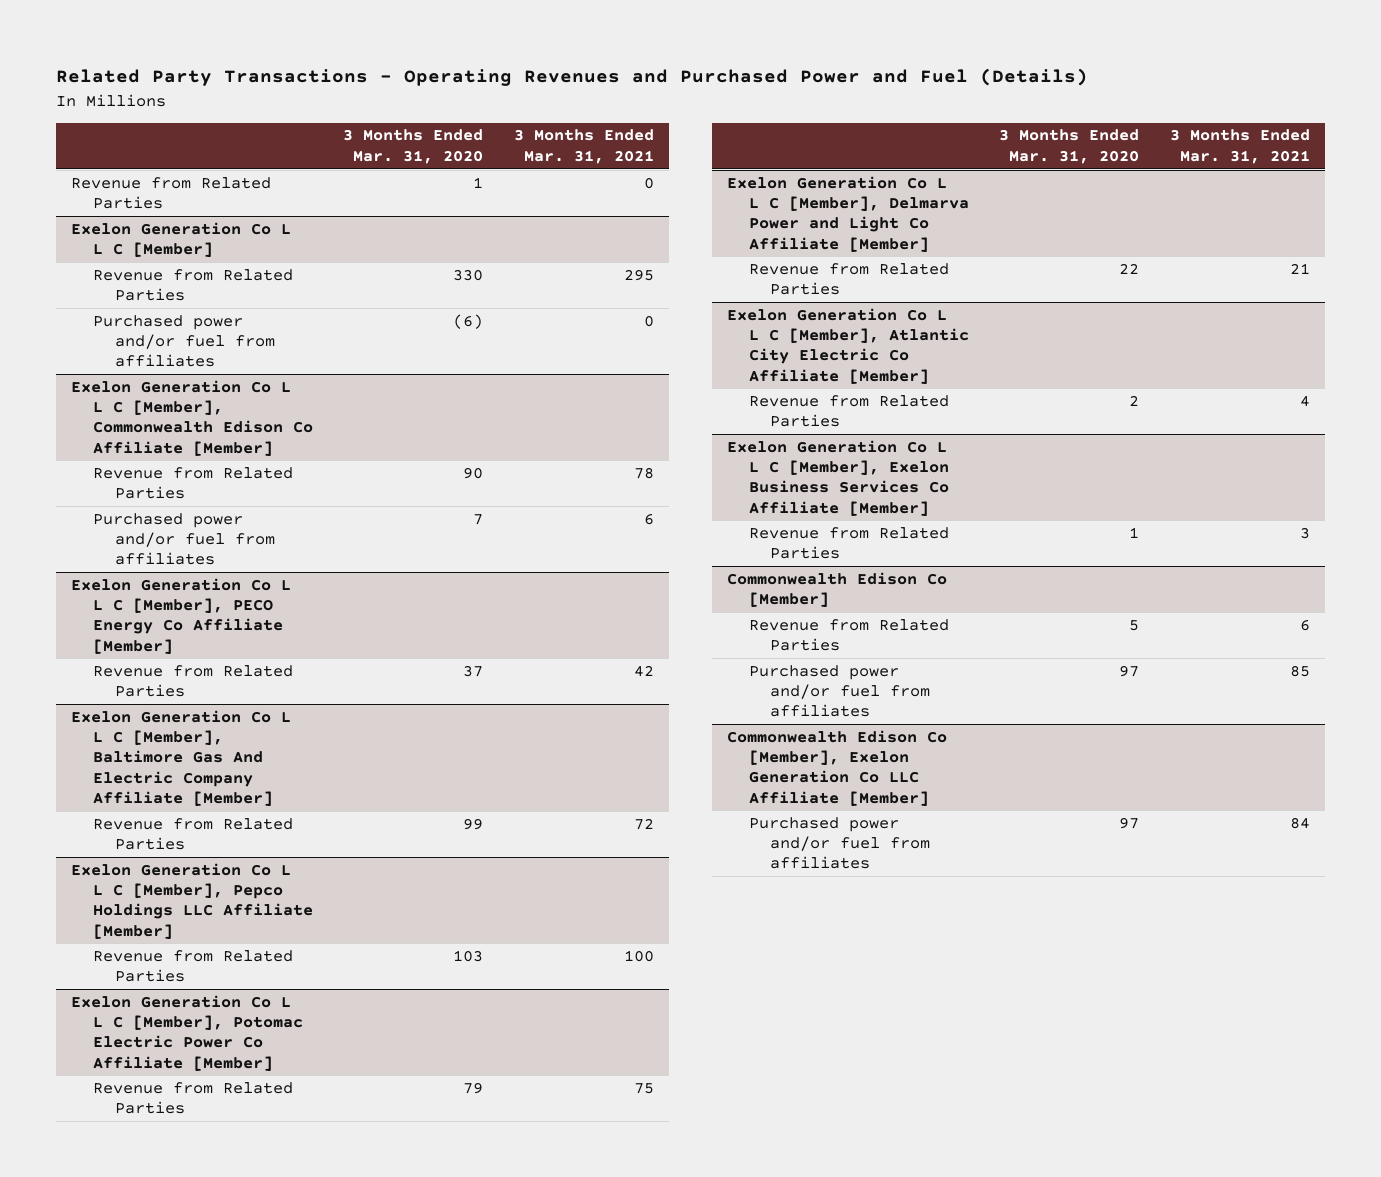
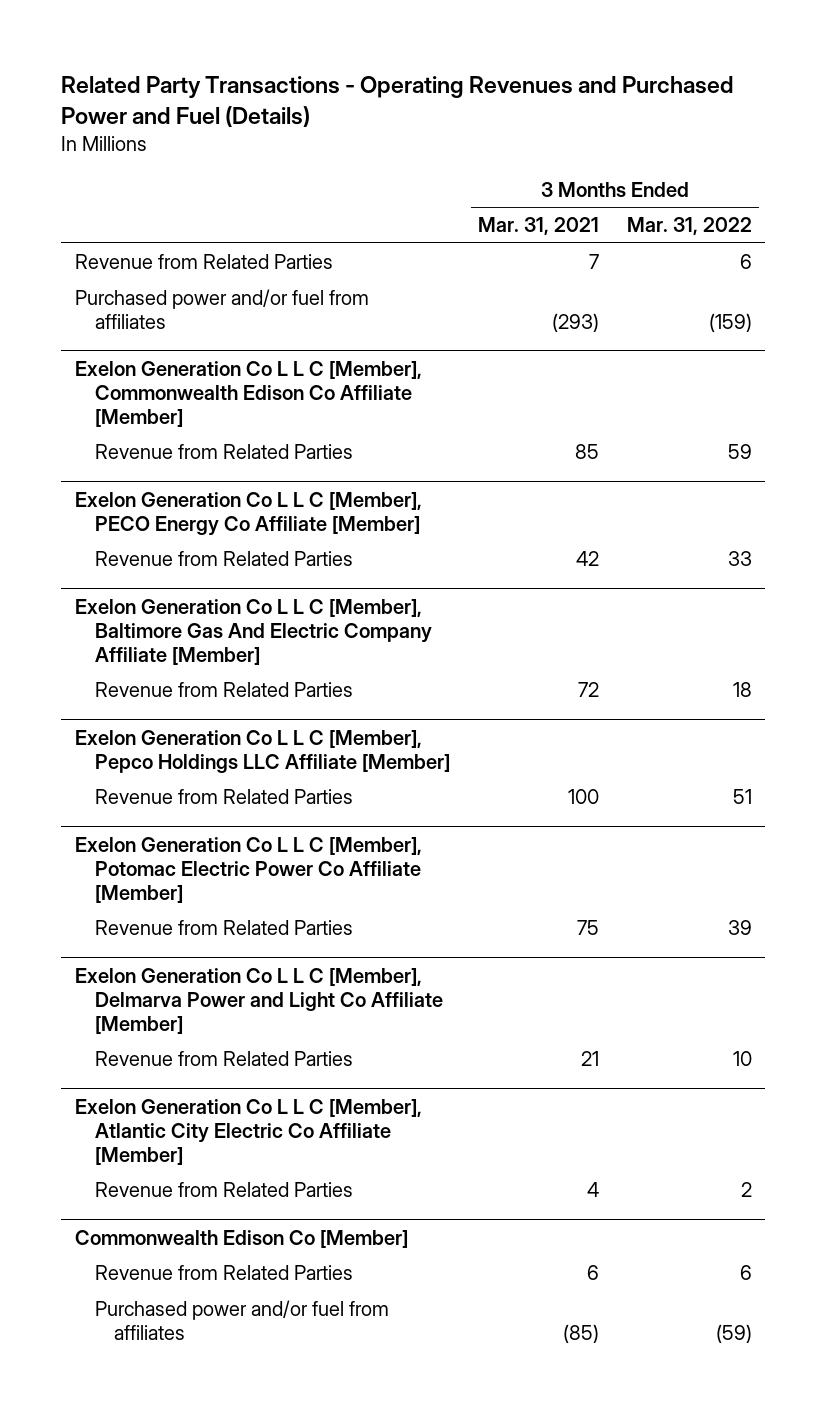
- | 3 Months Ended Mar. 31, 2020 | 3 Months Ended Mar. 31, 2021
+ | 3 Months Ended Mar. 31, 2021 | 3 Months Ended Mar. 31, 2022
- Revenue from Related Parties | 1 | 0
- Exelon Generation Co L L C [Member]
- Revenue from Related Parties | 330 | 295
- Purchased power and/or fuel from affiliates | (6) | 0
+ Revenue from Related Parties | 7 | 6
+ Purchased power and/or fuel from affiliates | (293) | (159)
@ Exelon Generation Co L L C [Member], Commonwealth Edison Co Affiliate [Member]
- Revenue from Related Parties | 90 | 78
- Purchased power and/or fuel from affiliates | 7 | 6
+ Revenue from Related Parties | 85 | 59
- Exelon Generation Co L L C [Member], Exelon Business Services Co Affiliate [Member]
- Revenue from Related Parties | 1 | 3
@ Commonwealth Edison Co [Member]
- Purchased power and/or fuel from affiliates | 97 | 85
- Commonwealth Edison Co [Member], Exelon Generation Co LLC Affiliate [Member]
- Purchased power and/or fuel from affiliates | 97 | 84
@ Commonwealth Edison Co [Member]
+ Purchased power and/or fuel from affiliates | (85) | (59)

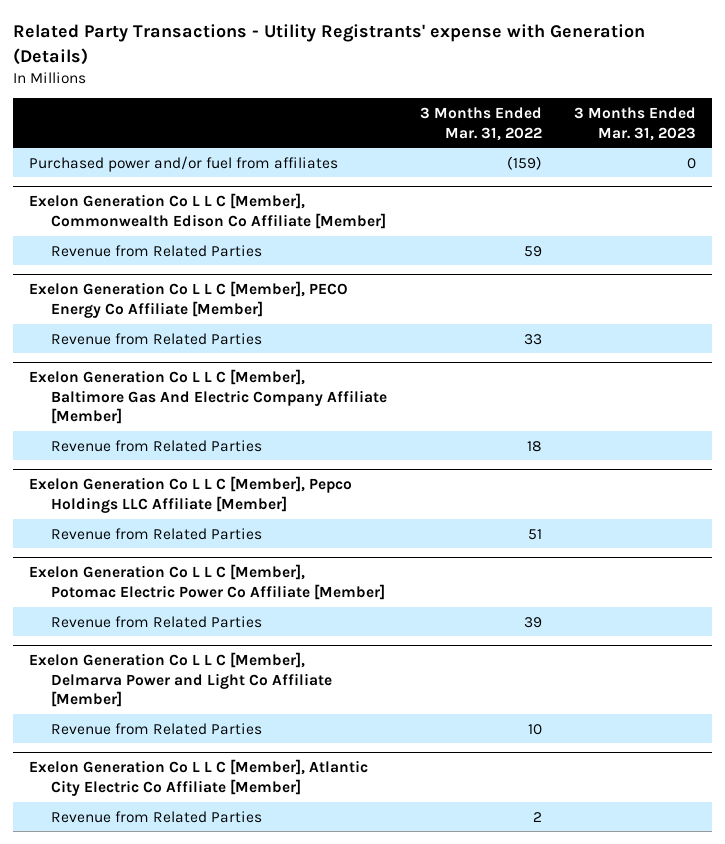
- Related Party Transactions - Operating Revenues and Purchased Power and Fuel (Details)
+ Related Party Transactions - Utility Registrants' expense with Generation (Details)
- | 3 Months Ended Mar. 31, 2021 | 3 Months Ended Mar. 31, 2022
+ | 3 Months Ended Mar. 31, 2022 | 3 Months Ended Mar. 31, 2023
- Revenue from Related Parties | 7 | 6
- Commonwealth Edison Co [Member]
- Revenue from Related Parties | 6 | 6
- Purchased power and/or fuel from affiliates | (85) | (59)

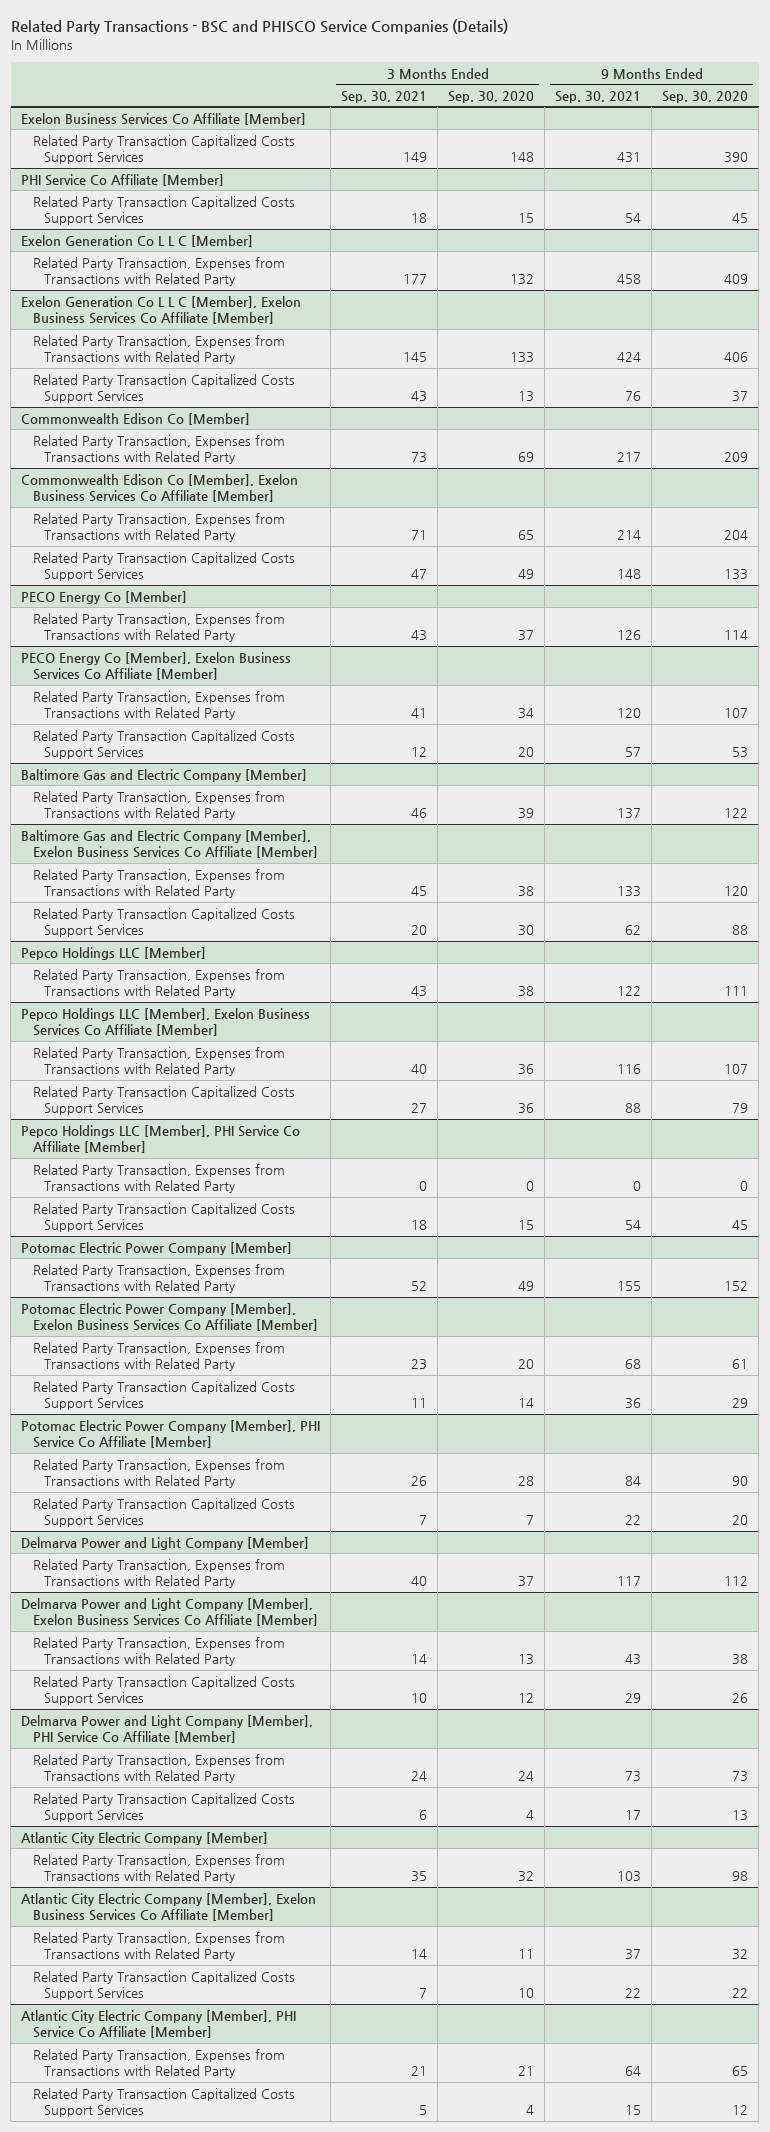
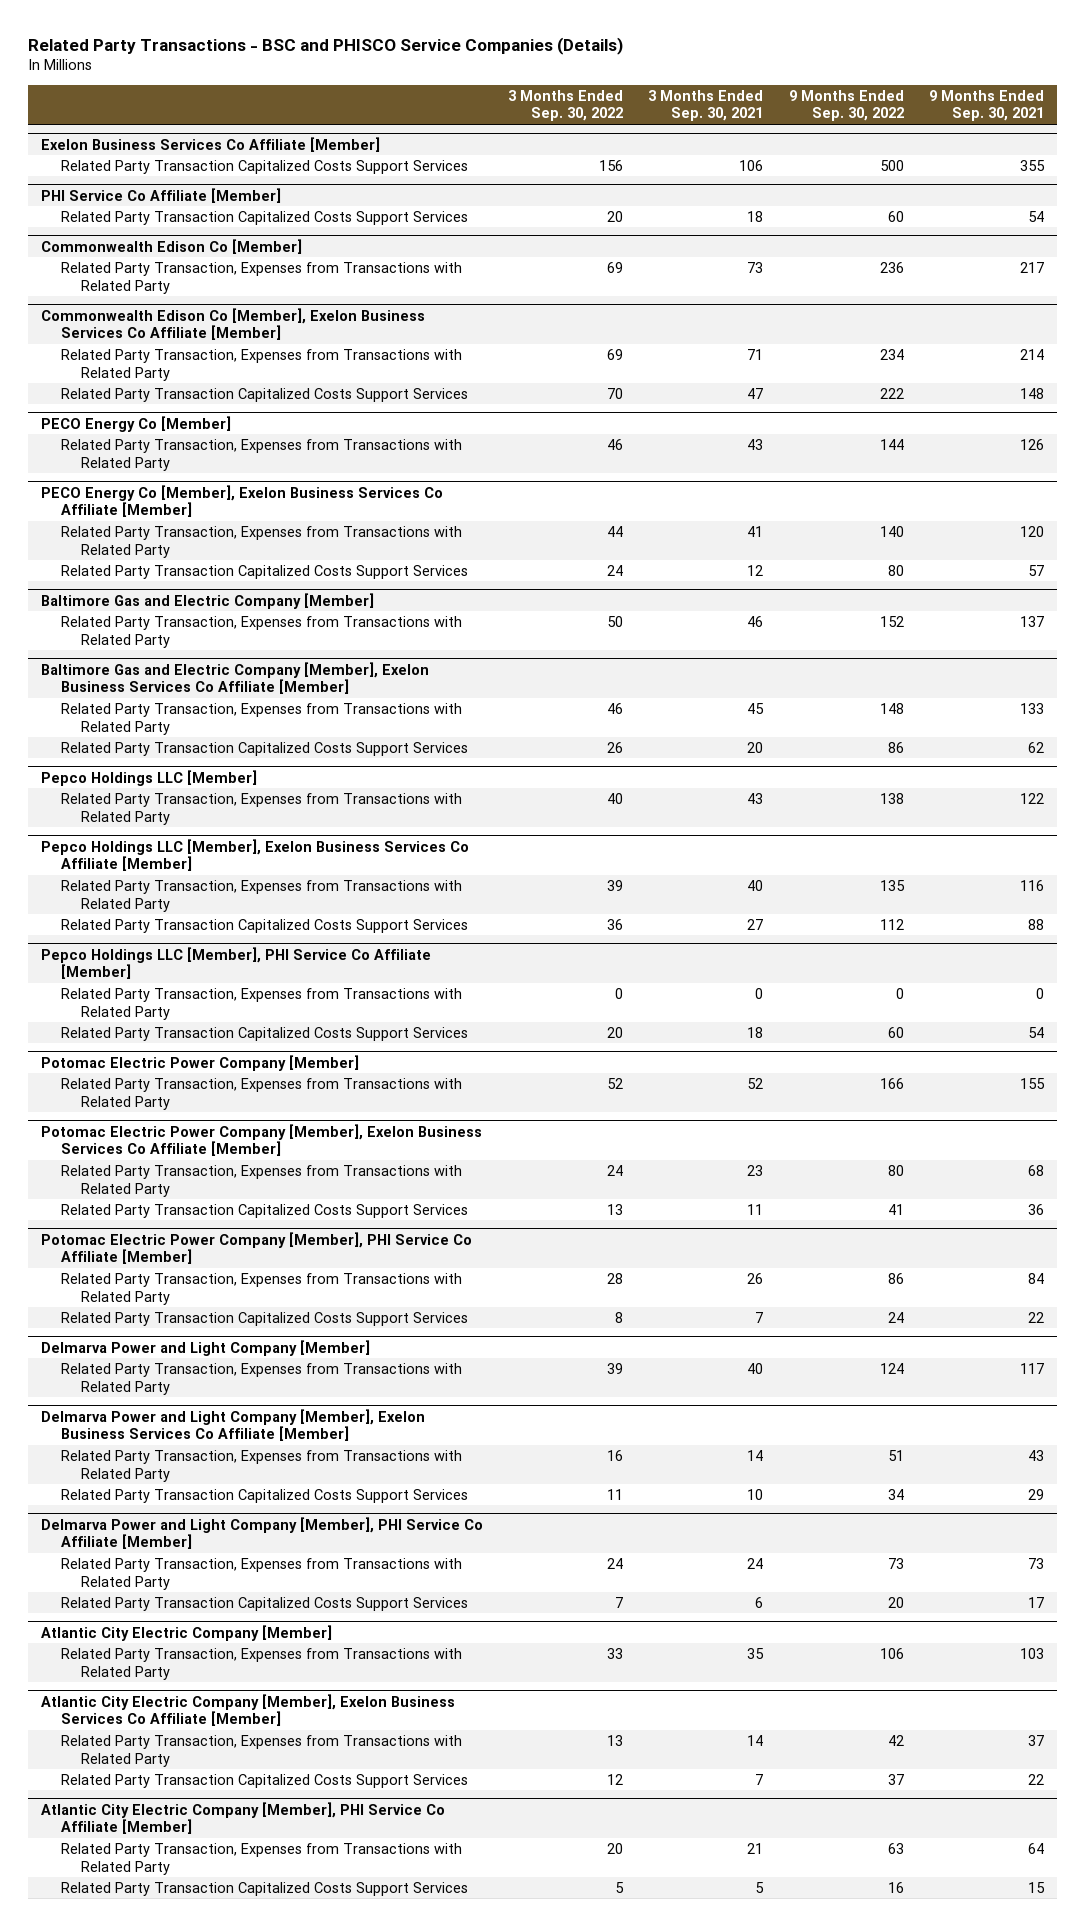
- | 3 Months Ended Sep. 30, 2021 | 3 Months Ended Sep. 30, 2020 | 9 Months Ended Sep. 30, 2021 | 9 Months Ended Sep. 30, 2020
+ | 3 Months Ended Sep. 30, 2022 | 3 Months Ended Sep. 30, 2021 | 9 Months Ended Sep. 30, 2022 | 9 Months Ended Sep. 30, 2021
@ Exelon Business Services Co Affiliate [Member]
- Related Party Transaction Capitalized Costs Support Services | 149 | 148 | 431 | 390
+ Related Party Transaction Capitalized Costs Support Services | 156 | 106 | 500 | 355
- Exelon Generation Co L L C [Member]
- Related Party Transaction, Expenses from Transactions with Related Party | 177 | 132 | 458 | 409
- Exelon Generation Co L L C [Member], Exelon Business Services Co Affiliate [Member]
- Related Party Transaction, Expenses from Transactions with Related Party | 145 | 133 | 424 | 406
- Related Party Transaction Capitalized Costs Support Services | 43 | 13 | 76 | 37

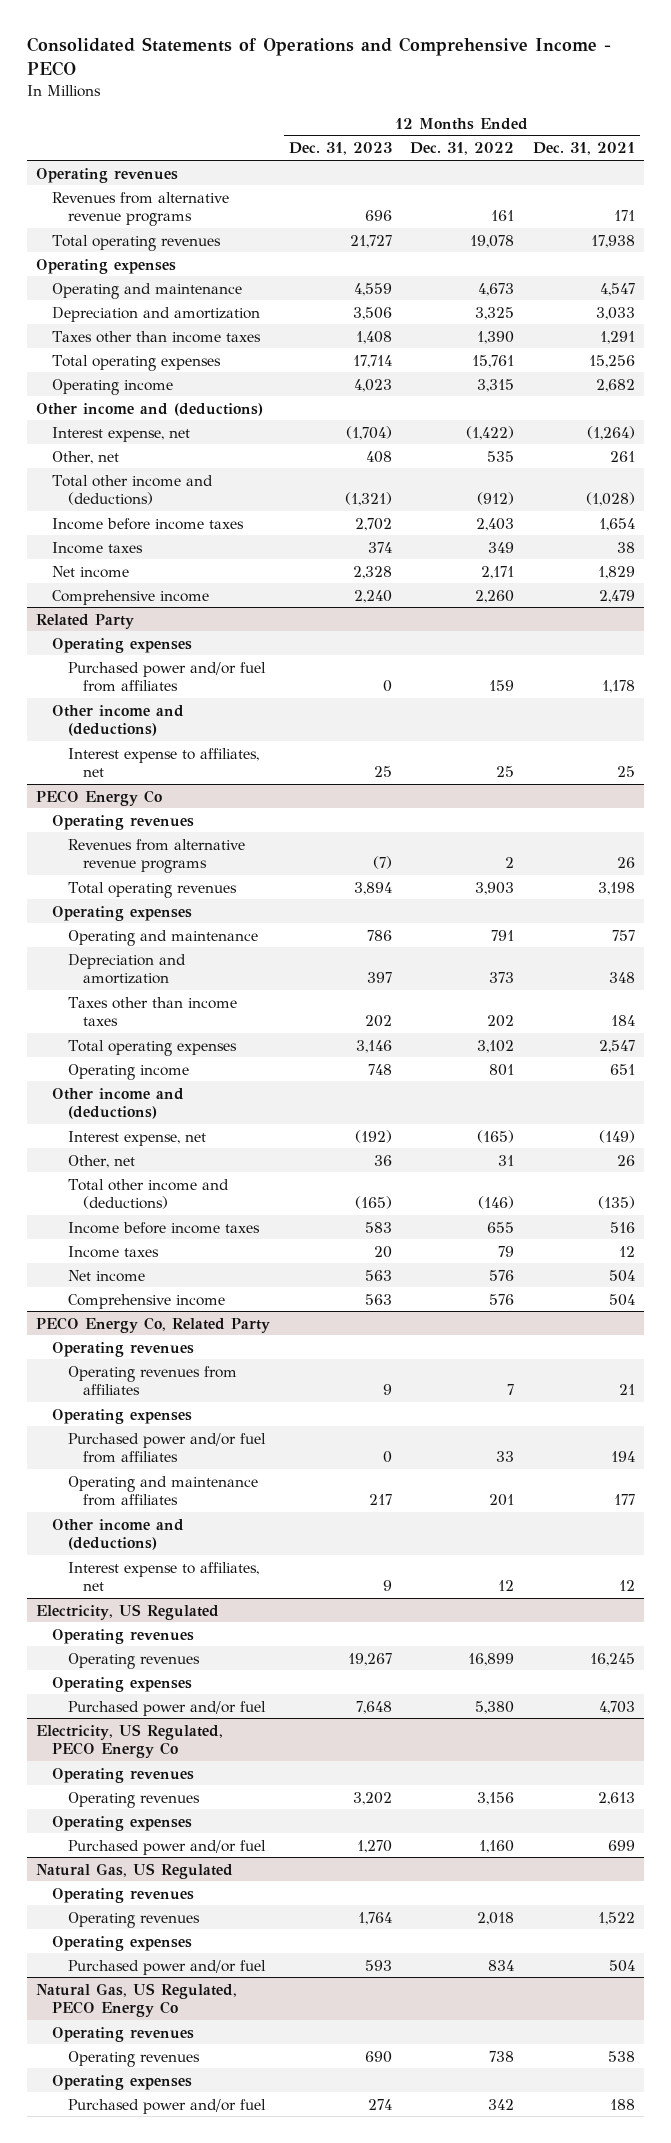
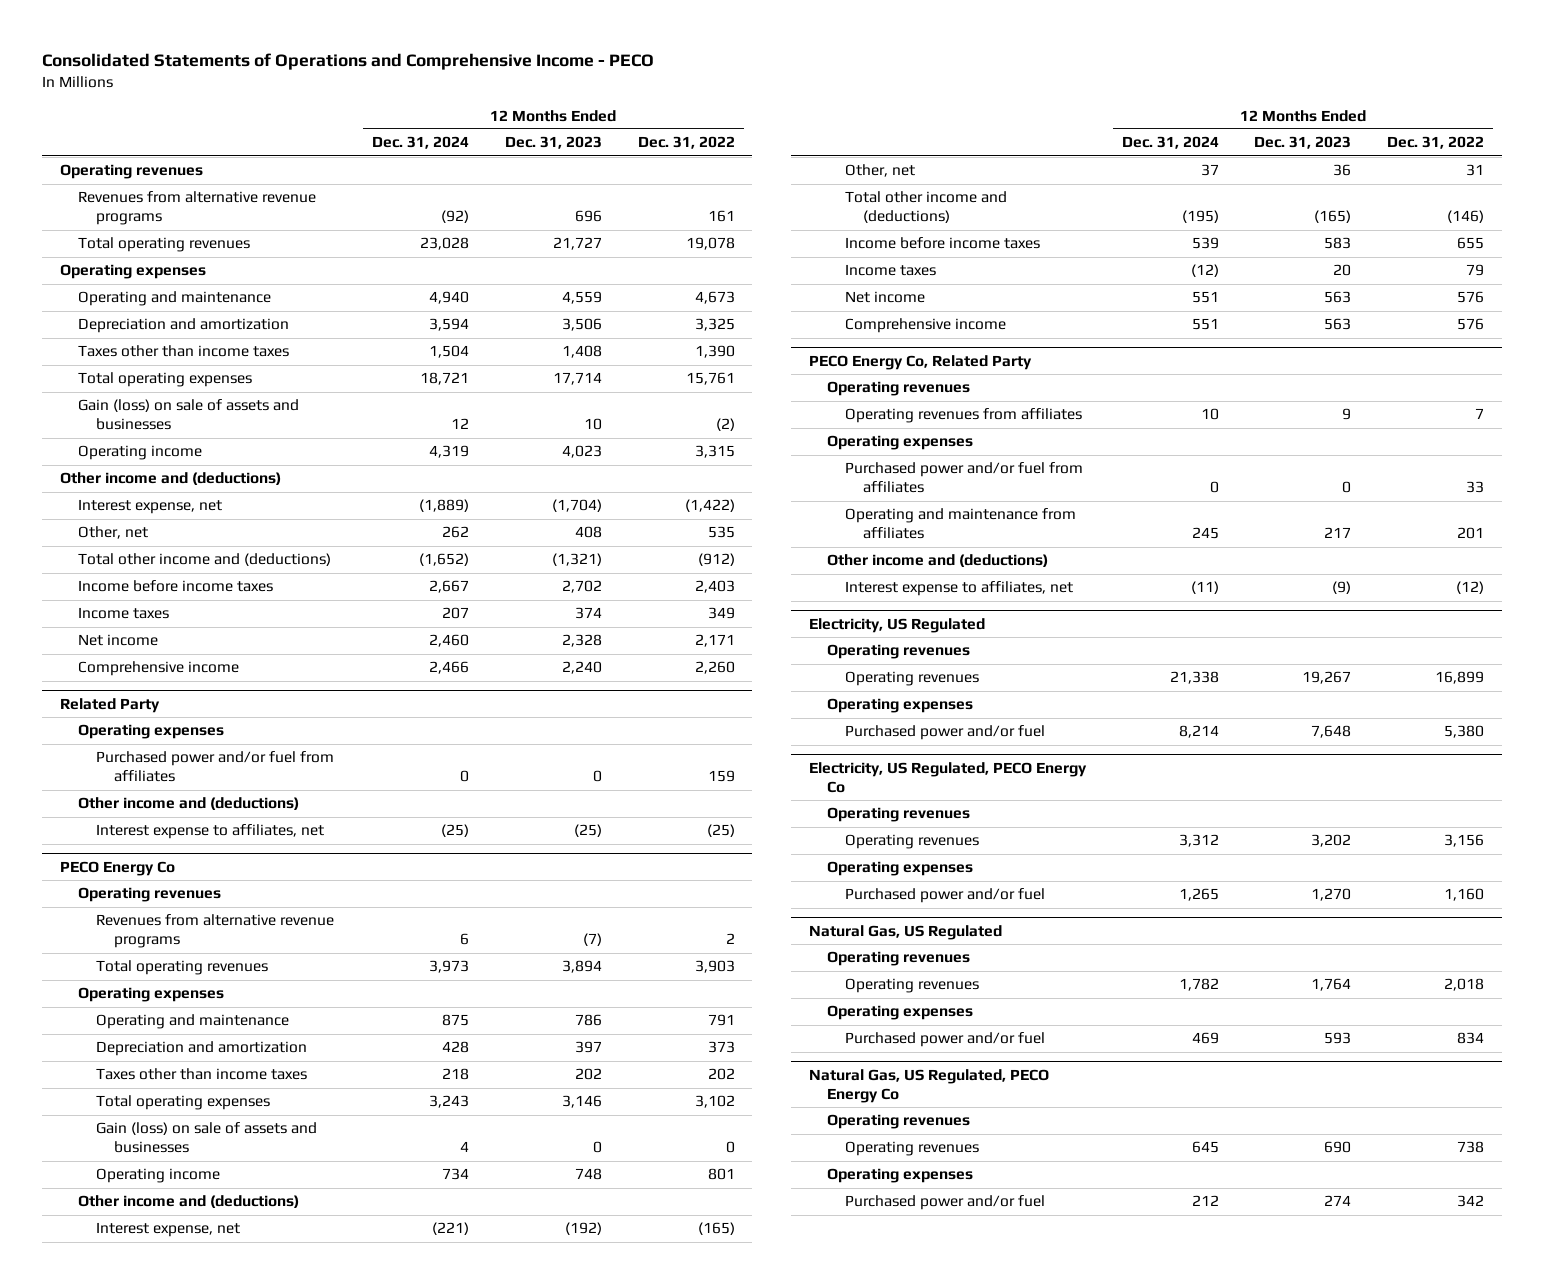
- | 12 Months Ended Dec. 31, 2023 | 12 Months Ended Dec. 31, 2022 | 12 Months Ended Dec. 31, 2021
+ | 12 Months Ended Dec. 31, 2024 | 12 Months Ended Dec. 31, 2023 | 12 Months Ended Dec. 31, 2022
+ Gain (loss) on sale of assets and businesses | 12 | 10 | (2)
@ Related Party
- Interest expense to affiliates, net | 25 | 25 | 25
+ Interest expense to affiliates, net | (25) | (25) | (25)
@ PECO Energy Co
+ Gain (loss) on sale of assets and businesses | 4 | 0 | 0
@ PECO Energy Co, Related Party
- Interest expense to affiliates, net | 9 | 12 | 12
+ Interest expense to affiliates, net | (11) | (9) | (12)

